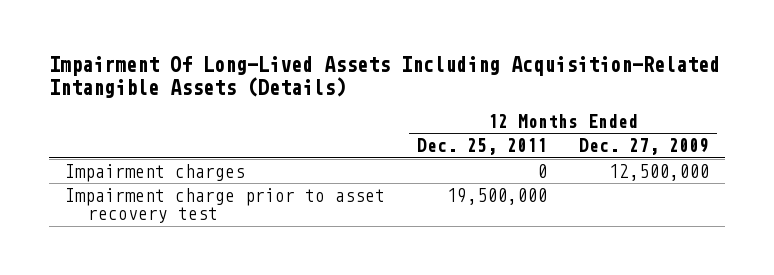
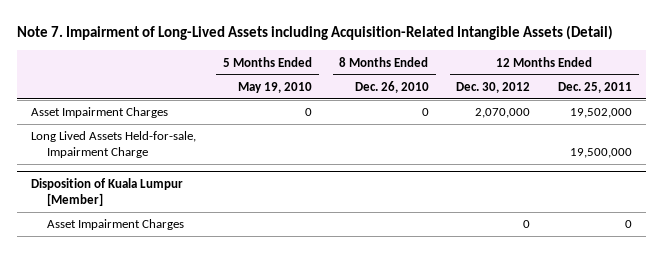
- Impairment Of Long-Lived Assets Including Acquisition-Related Intangible Assets (Details)
+ Note 7. Impairment of Long-Lived Assets including Acquisition-Related Intangible Assets (Detail)
- | 12 Months Ended Dec. 25, 2011 | 12 Months Ended Dec. 27, 2009
+ | 5 Months Ended May 19, 2010 | 8 Months Ended Dec. 26, 2010 | 12 Months Ended Dec. 30, 2012 | 12 Months Ended Dec. 25, 2011
- Impairment charges | 0 | 12,500,000
- Impairment charge prior to asset recovery test | 19,500,000 |
+ Asset Impairment Charges | 0 | 0 | 2,070,000 | 19,502,000
+ Long Lived Assets Held-for-sale, Impairment Charge | | | | 19,500,000
+ Disposition of Kuala Lumpur [Member]
+ Asset Impairment Charges | | | 0 | 0

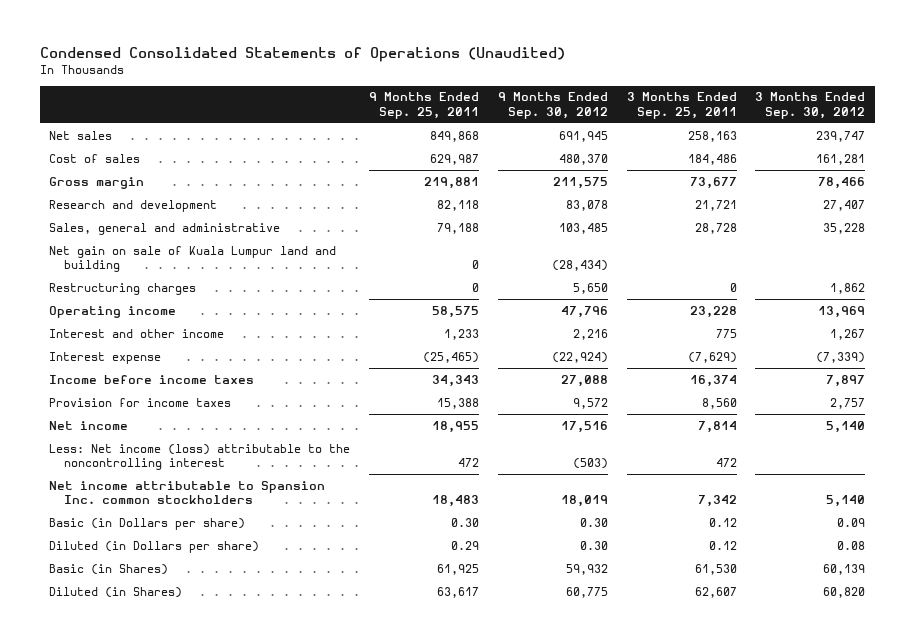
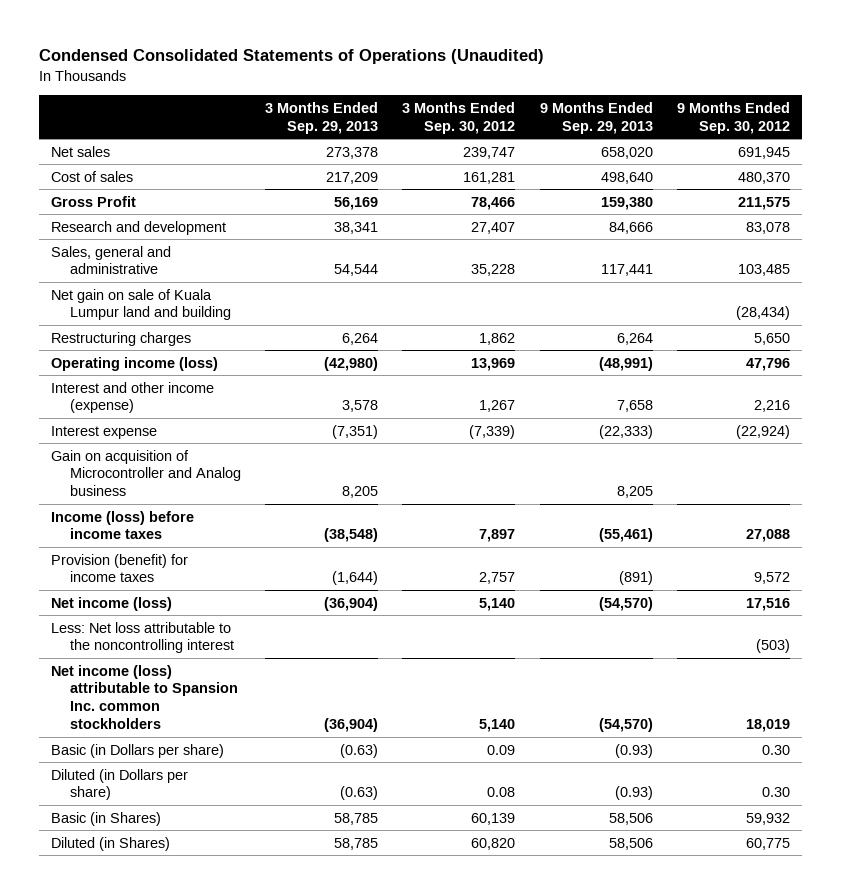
- | 9 Months Ended Sep. 25, 2011 | 9 Months Ended Sep. 30, 2012 | 3 Months Ended Sep. 25, 2011 | 3 Months Ended Sep. 30, 2012
+ | 3 Months Ended Sep. 29, 2013 | 3 Months Ended Sep. 30, 2012 | 9 Months Ended Sep. 29, 2013 | 9 Months Ended Sep. 30, 2012
- Gross margin | 219,881 | 211,575 | 73,677 | 78,466
+ Gross Profit | 56,169 | 78,466 | 159,380 | 211,575
- Operating income | 58,575 | 47,796 | 23,228 | 13,969
- Interest and other income | 1,233 | 2,216 | 775 | 1,267
+ Operating income (loss) | (42,980) | 13,969 | (48,991) | 47,796
+ Interest and other income (expense) | 3,578 | 1,267 | 7,658 | 2,216
- Income before income taxes | 34,343 | 27,088 | 16,374 | 7,897
- Provision for income taxes | 15,388 | 9,572 | 8,560 | 2,757
- Net income | 18,955 | 17,516 | 7,814 | 5,140
- Less: Net income (loss) attributable to the noncontrolling interest | 472 | (503) | 472 |
- Net income attributable to Spansion Inc. common stockholders | 18,483 | 18,019 | 7,342 | 5,140
+ Gain on acquisition of Microcontroller and Analog business | 8,205 | | 8,205 |
+ Income (loss) before income taxes | (38,548) | 7,897 | (55,461) | 27,088
+ Provision (benefit) for income taxes | (1,644) | 2,757 | (891) | 9,572
+ Net income (loss) | (36,904) | 5,140 | (54,570) | 17,516
+ Less: Net loss attributable to the noncontrolling interest | | | | (503)
+ Net income (loss) attributable to Spansion Inc. common stockholders | (36,904) | 5,140 | (54,570) | 18,019

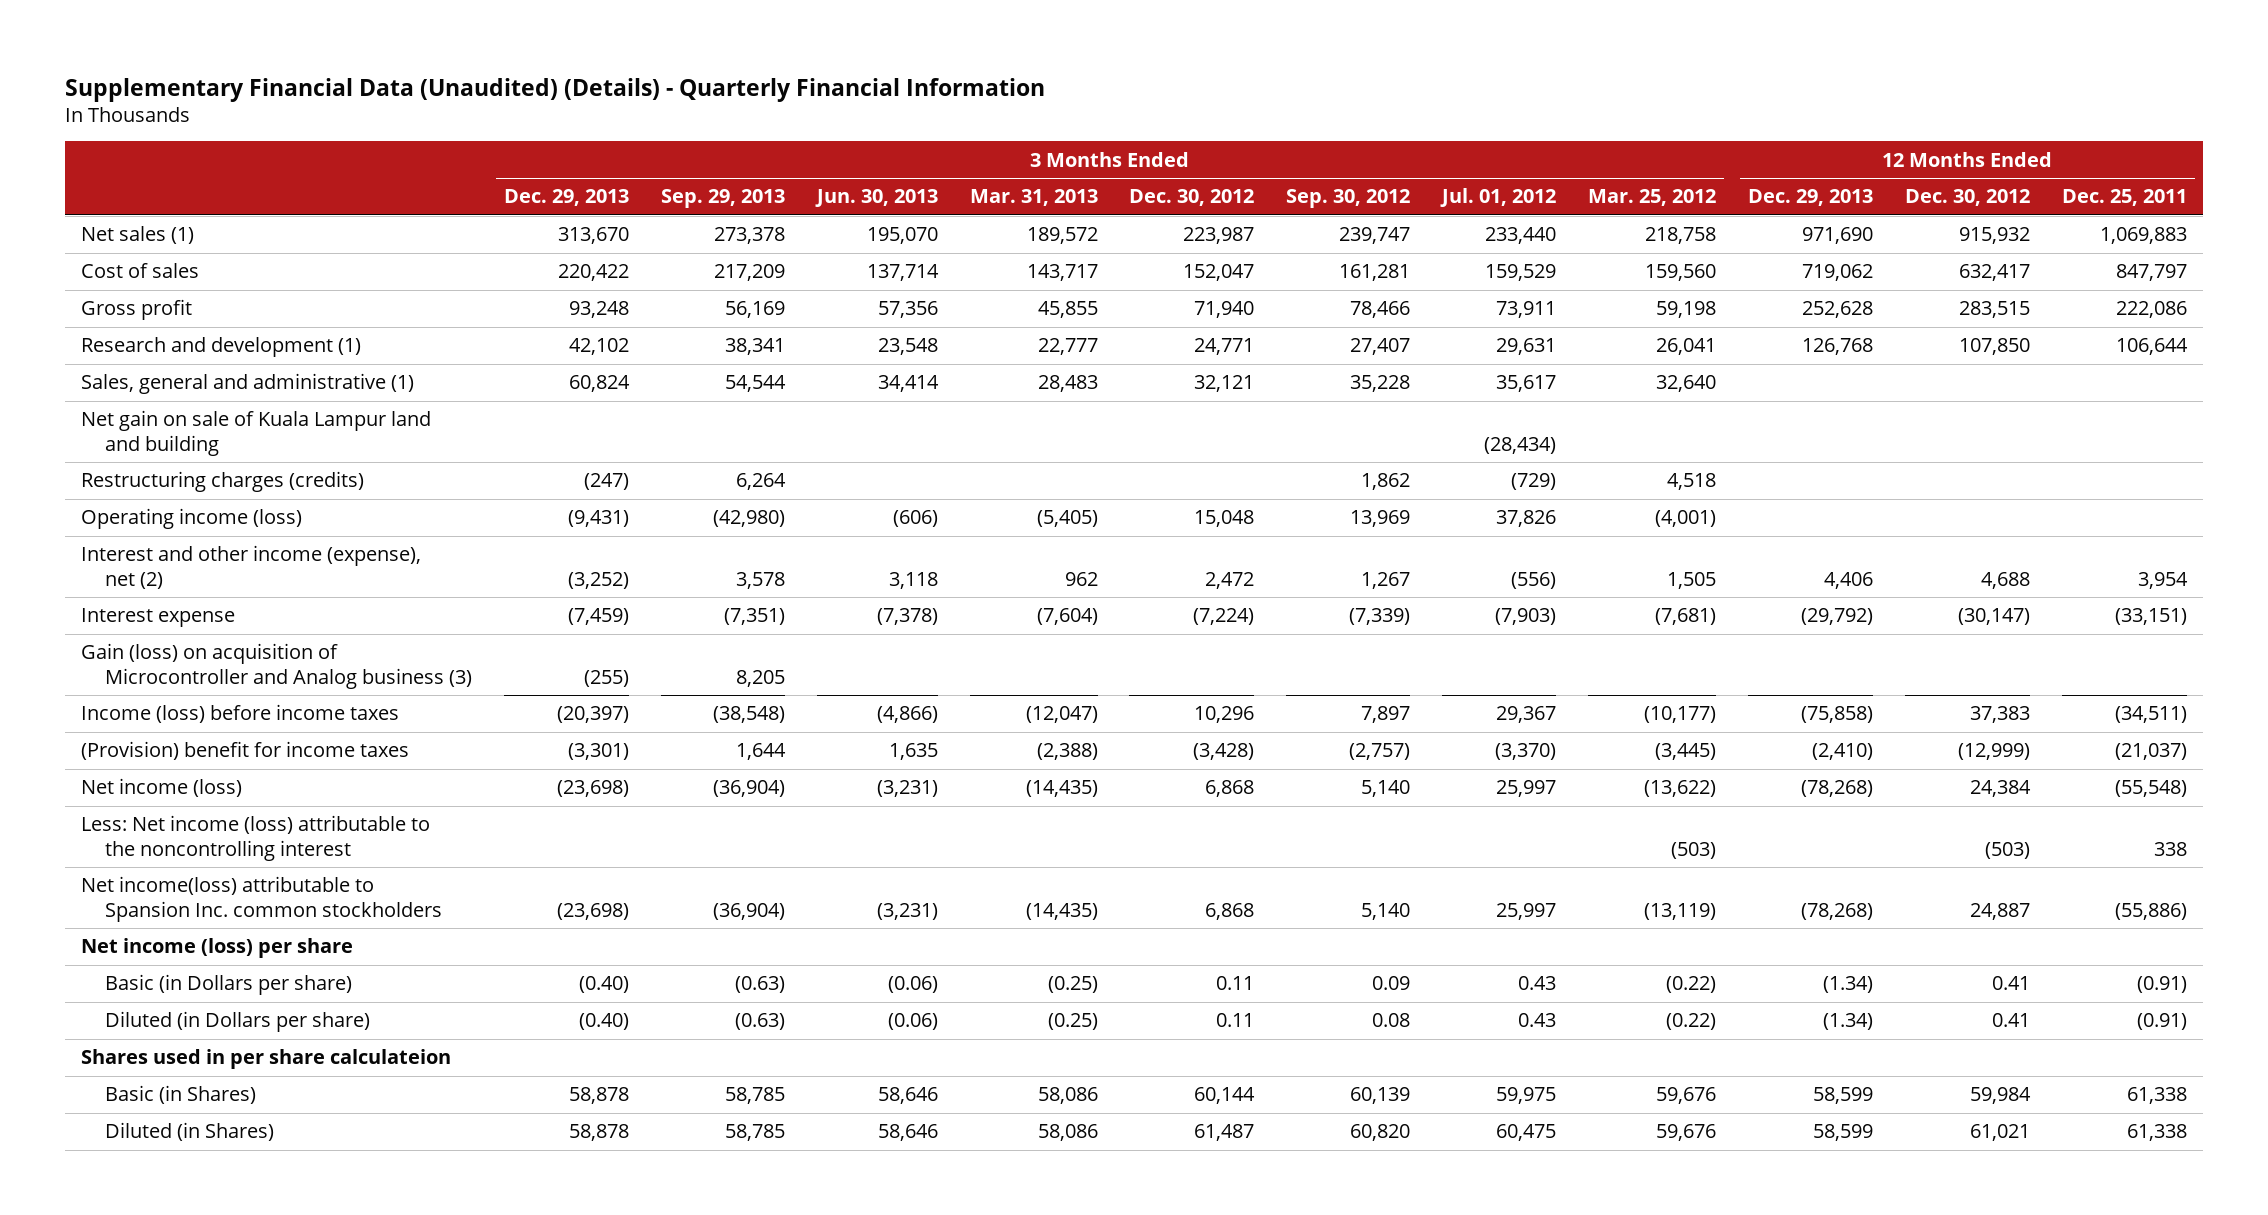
- Condensed Consolidated Statements of Operations (Unaudited)
+ Supplementary Financial Data (Unaudited) (Details) - Quarterly Financial Information
- | 3 Months Ended Sep. 29, 2013 | 3 Months Ended Sep. 30, 2012 | 9 Months Ended Sep. 29, 2013 | 9 Months Ended Sep. 30, 2012
+ | 3 Months Ended Dec. 29, 2013 | 3 Months Ended Sep. 29, 2013 | 3 Months Ended Jun. 30, 2013 | 3 Months Ended Mar. 31, 2013 | 3 Months Ended Dec. 30, 2012 | 3 Months Ended Sep. 30, 2012 | 3 Months Ended Jul. 01, 2012 | 3 Months Ended Mar. 25, 2012 | 12 Months Ended Dec. 29, 2013 | 12 Months Ended Dec. 30, 2012 | 12 Months Ended Dec. 25, 2011
- Net sales | 273,378 | 239,747 | 658,020 | 691,945
+ Net sales (1) | 313,670 | 273,378 | 195,070 | 189,572 | 223,987 | 239,747 | 233,440 | 218,758 | 971,690 | 915,932 | 1,069,883
- Gross Profit | 56,169 | 78,466 | 159,380 | 211,575
- Research and development | 38,341 | 27,407 | 84,666 | 83,078
- Sales, general and administrative | 54,544 | 35,228 | 117,441 | 103,485
- Net gain on sale of Kuala Lumpur land and building | | | | (28,434)
- Restructuring charges | 6,264 | 1,862 | 6,264 | 5,650
+ Gross profit | 93,248 | 56,169 | 57,356 | 45,855 | 71,940 | 78,466 | 73,911 | 59,198 | 252,628 | 283,515 | 222,086
+ Research and development (1) | 42,102 | 38,341 | 23,548 | 22,777 | 24,771 | 27,407 | 29,631 | 26,041 | 126,768 | 107,850 | 106,644
+ Sales, general and administrative (1) | 60,824 | 54,544 | 34,414 | 28,483 | 32,121 | 35,228 | 35,617 | 32,640 | | |
+ Net gain on sale of Kuala Lampur land and building | | | | | | | (28,434) | | | |
+ Restructuring charges (credits) | (247) | 6,264 | | | | 1,862 | (729) | 4,518 | | |
- Interest and other income (expense) | 3,578 | 1,267 | 7,658 | 2,216
+ Interest and other income (expense), net (2) | (3,252) | 3,578 | 3,118 | 962 | 2,472 | 1,267 | (556) | 1,505 | 4,406 | 4,688 | 3,954
- Gain on acquisition of Microcontroller and Analog business | 8,205 | | 8,205 |
+ Gain (loss) on acquisition of Microcontroller and Analog business (3) | (255) | 8,205 | | | | | | | | |
- Provision (benefit) for income taxes | (1,644) | 2,757 | (891) | 9,572
+ (Provision) benefit for income taxes | (3,301) | 1,644 | 1,635 | (2,388) | (3,428) | (2,757) | (3,370) | (3,445) | (2,410) | (12,999) | (21,037)
- Less: Net loss attributable to the noncontrolling interest | | | | (503)
- Net income (loss) attributable to Spansion Inc. common stockholders | (36,904) | 5,140 | (54,570) | 18,019
+ Less: Net income (loss) attributable to the noncontrolling interest | | | | | | | | (503) | | (503) | 338
+ Net income(loss) attributable to Spansion Inc. common stockholders | (23,698) | (36,904) | (3,231) | (14,435) | 6,868 | 5,140 | 25,997 | (13,119) | (78,268) | 24,887 | (55,886)
+ Net income (loss) per share
+ Shares used in per share calculateion

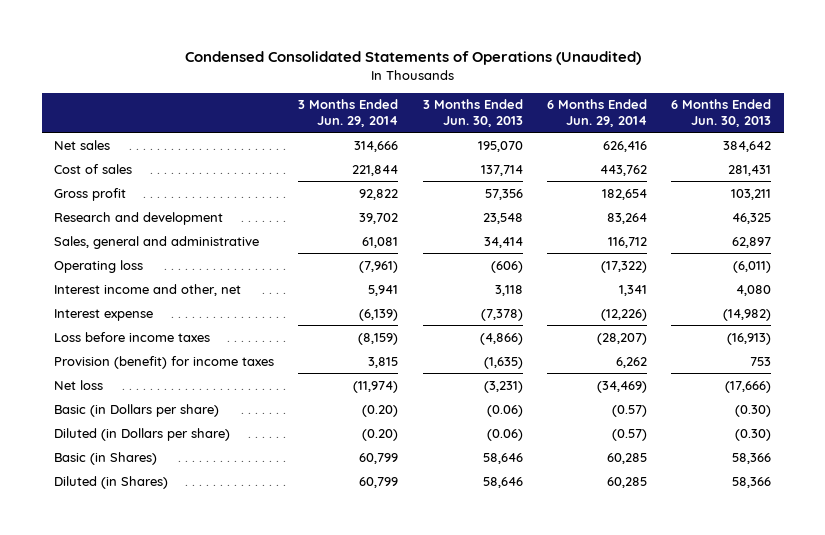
- Supplementary Financial Data (Unaudited) (Details) - Quarterly Financial Information
+ Condensed Consolidated Statements of Operations (Unaudited)
- | 3 Months Ended Dec. 29, 2013 | 3 Months Ended Sep. 29, 2013 | 3 Months Ended Jun. 30, 2013 | 3 Months Ended Mar. 31, 2013 | 3 Months Ended Dec. 30, 2012 | 3 Months Ended Sep. 30, 2012 | 3 Months Ended Jul. 01, 2012 | 3 Months Ended Mar. 25, 2012 | 12 Months Ended Dec. 29, 2013 | 12 Months Ended Dec. 30, 2012 | 12 Months Ended Dec. 25, 2011
+ | 3 Months Ended Jun. 29, 2014 | 3 Months Ended Jun. 30, 2013 | 6 Months Ended Jun. 29, 2014 | 6 Months Ended Jun. 30, 2013
- Net sales (1) | 313,670 | 273,378 | 195,070 | 189,572 | 223,987 | 239,747 | 233,440 | 218,758 | 971,690 | 915,932 | 1,069,883
+ Net sales | 314,666 | 195,070 | 626,416 | 384,642
- Research and development (1) | 42,102 | 38,341 | 23,548 | 22,777 | 24,771 | 27,407 | 29,631 | 26,041 | 126,768 | 107,850 | 106,644
- Sales, general and administrative (1) | 60,824 | 54,544 | 34,414 | 28,483 | 32,121 | 35,228 | 35,617 | 32,640 | | |
- Net gain on sale of Kuala Lampur land and building | | | | | | | (28,434) | | | |
- Restructuring charges (credits) | (247) | 6,264 | | | | 1,862 | (729) | 4,518 | | |
- Operating income (loss) | (9,431) | (42,980) | (606) | (5,405) | 15,048 | 13,969 | 37,826 | (4,001) | | |
- Interest and other income (expense), net (2) | (3,252) | 3,578 | 3,118 | 962 | 2,472 | 1,267 | (556) | 1,505 | 4,406 | 4,688 | 3,954
+ Research and development | 39,702 | 23,548 | 83,264 | 46,325
+ Sales, general and administrative | 61,081 | 34,414 | 116,712 | 62,897
+ Operating loss | (7,961) | (606) | (17,322) | (6,011)
+ Interest income and other, net | 5,941 | 3,118 | 1,341 | 4,080
- Gain (loss) on acquisition of Microcontroller and Analog business (3) | (255) | 8,205 | | | | | | | | |
- Income (loss) before income taxes | (20,397) | (38,548) | (4,866) | (12,047) | 10,296 | 7,897 | 29,367 | (10,177) | (75,858) | 37,383 | (34,511)
- (Provision) benefit for income taxes | (3,301) | 1,644 | 1,635 | (2,388) | (3,428) | (2,757) | (3,370) | (3,445) | (2,410) | (12,999) | (21,037)
- Net income (loss) | (23,698) | (36,904) | (3,231) | (14,435) | 6,868 | 5,140 | 25,997 | (13,622) | (78,268) | 24,384 | (55,548)
- Less: Net income (loss) attributable to the noncontrolling interest | | | | | | | | (503) | | (503) | 338
- Net income(loss) attributable to Spansion Inc. common stockholders | (23,698) | (36,904) | (3,231) | (14,435) | 6,868 | 5,140 | 25,997 | (13,119) | (78,268) | 24,887 | (55,886)
- Net income (loss) per share
+ Loss before income taxes | (8,159) | (4,866) | (28,207) | (16,913)
+ Provision (benefit) for income taxes | 3,815 | (1,635) | 6,262 | 753
+ Net loss | (11,974) | (3,231) | (34,469) | (17,666)
- Shares used in per share calculateion

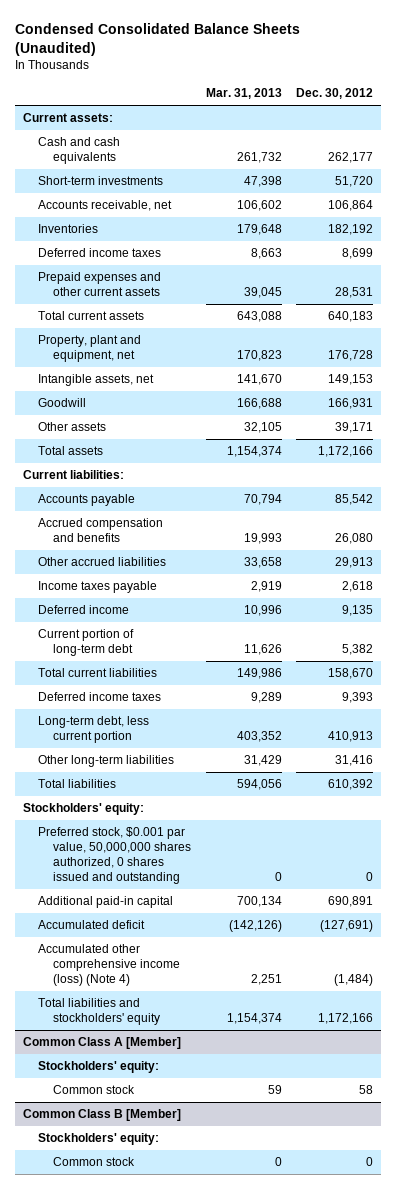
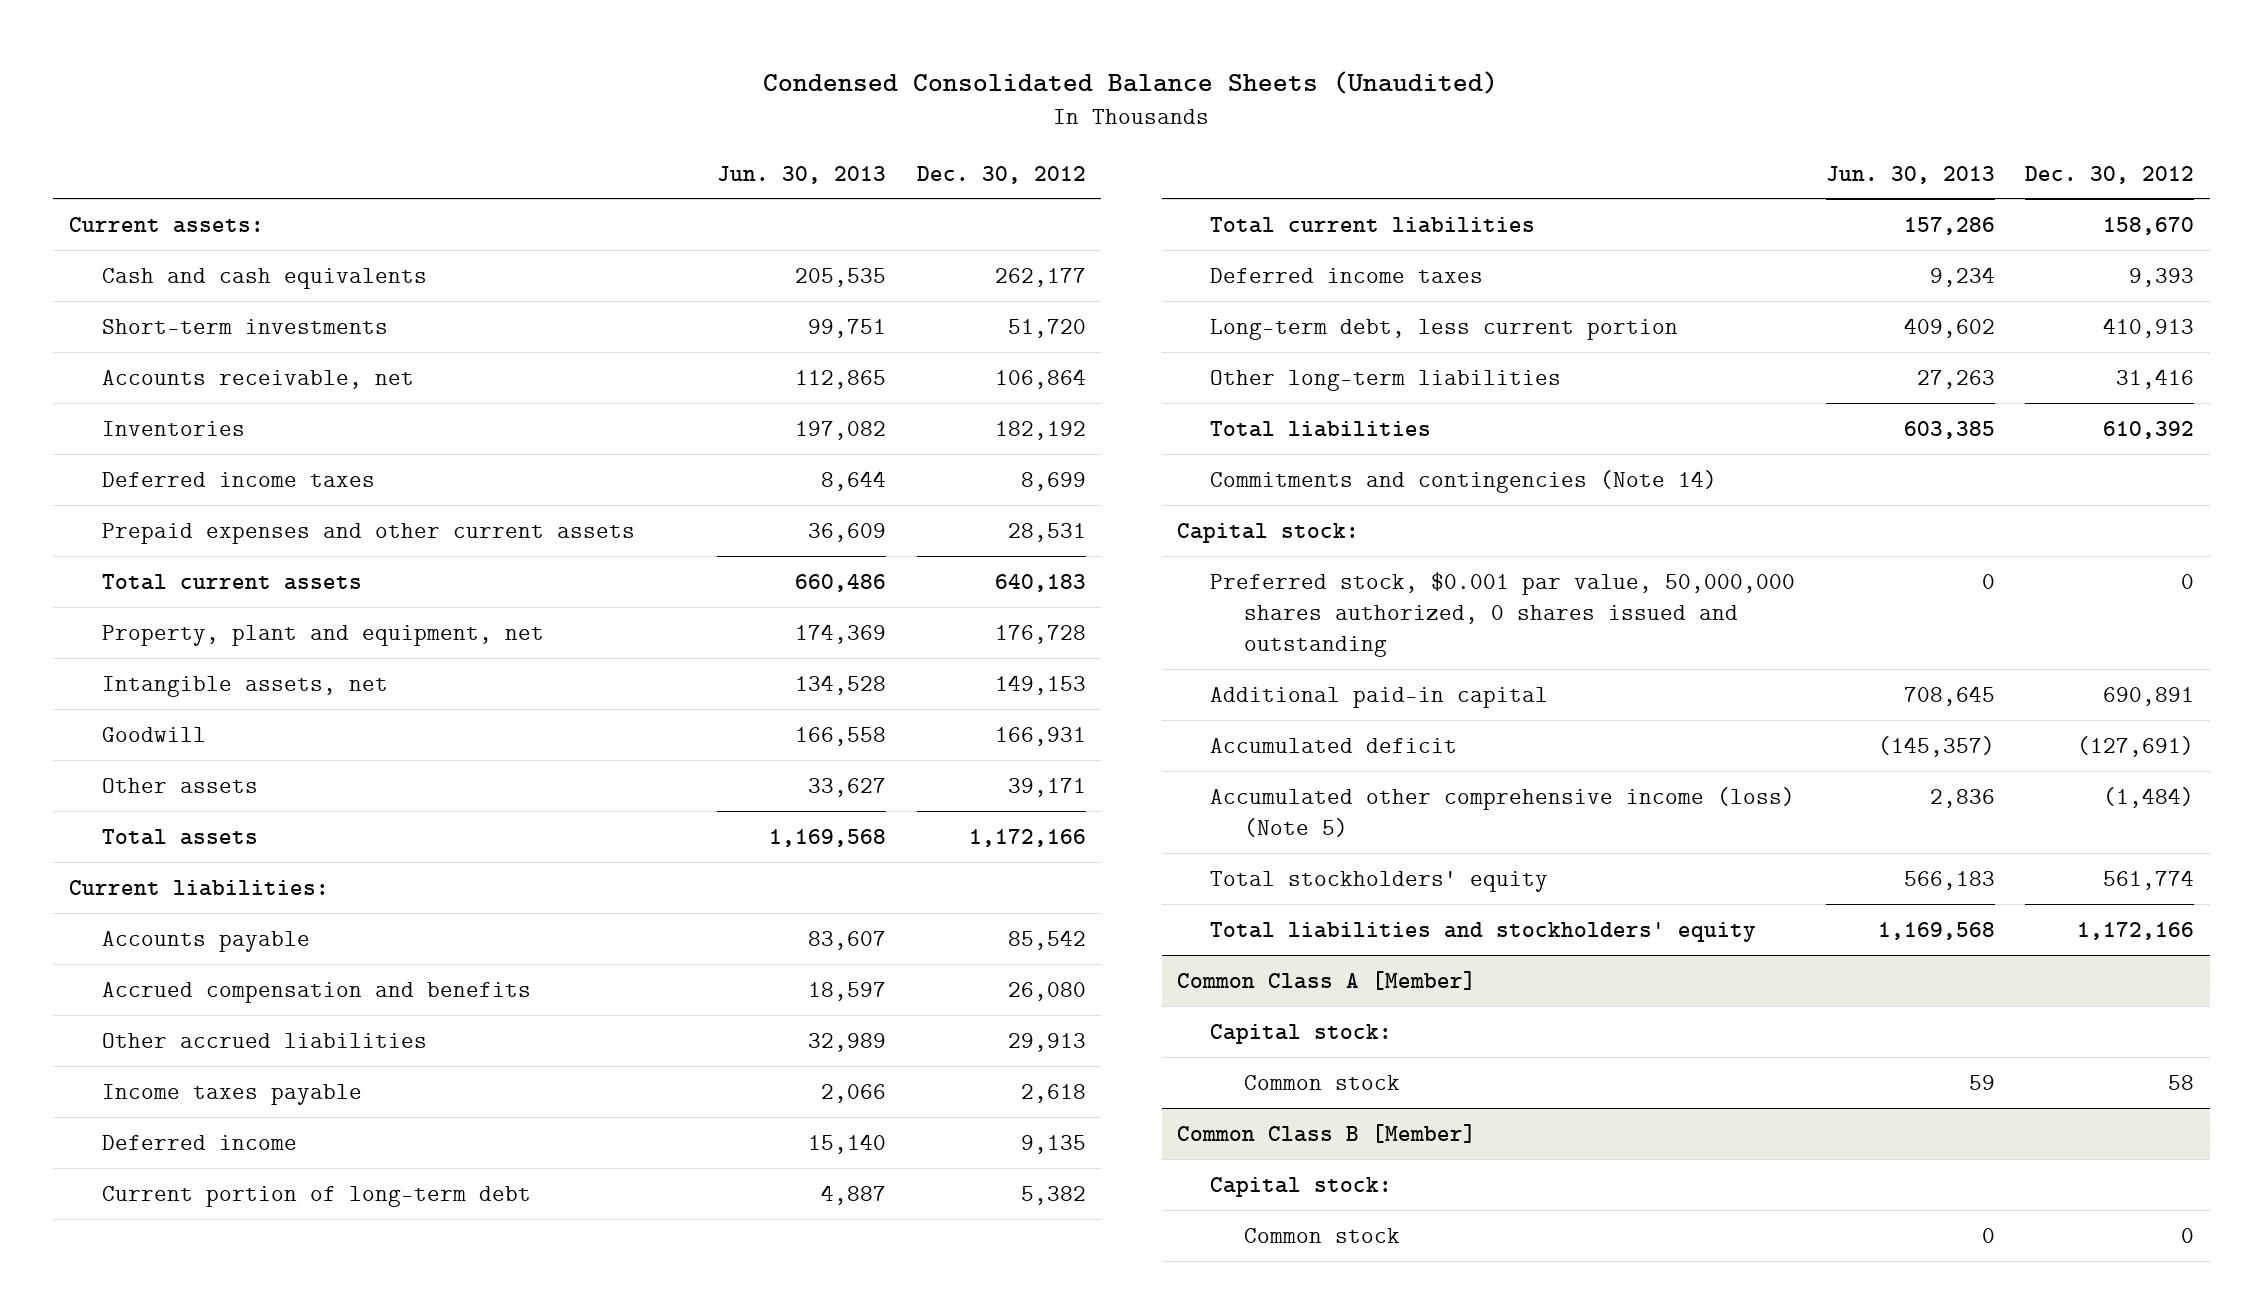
- | Mar. 31, 2013 | Dec. 30, 2012
+ | Jun. 30, 2013 | Dec. 30, 2012
- Stockholders' equity:
+ Commitments and contingencies (Note 14)
+ Capital stock:
- Accumulated other comprehensive income (loss) (Note 4) | 2,251 | (1,484)
+ Accumulated other comprehensive income (loss) (Note 5) | 2,836 | (1,484)
+ Total stockholders' equity | 566,183 | 561,774
@ Common Class A [Member]
- Stockholders' equity:
+ Capital stock:
@ Common Class B [Member]
- Stockholders' equity:
+ Capital stock:

